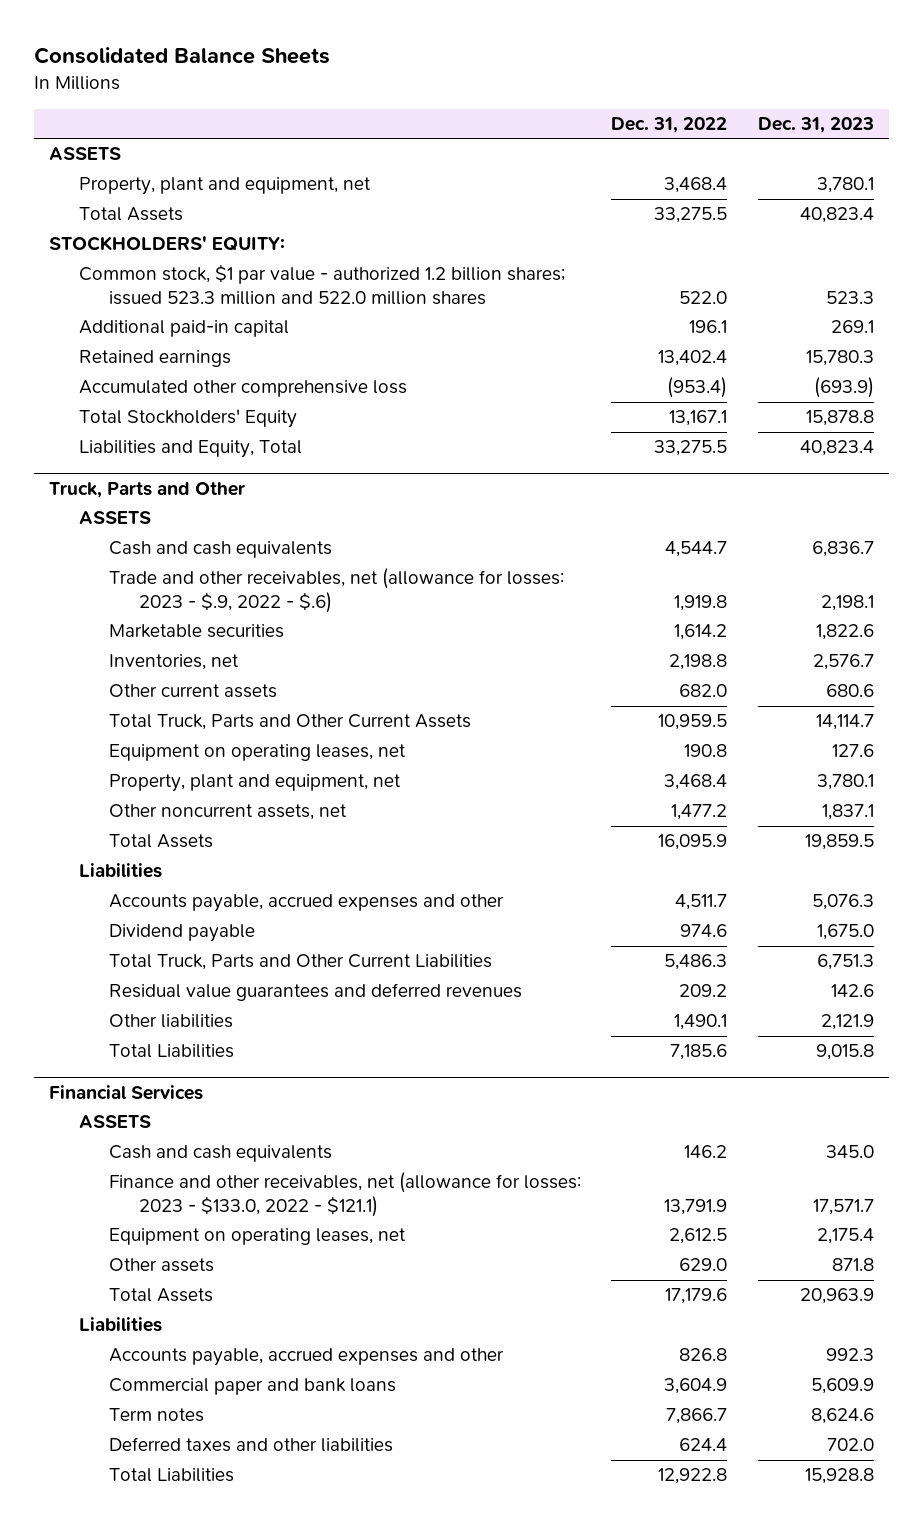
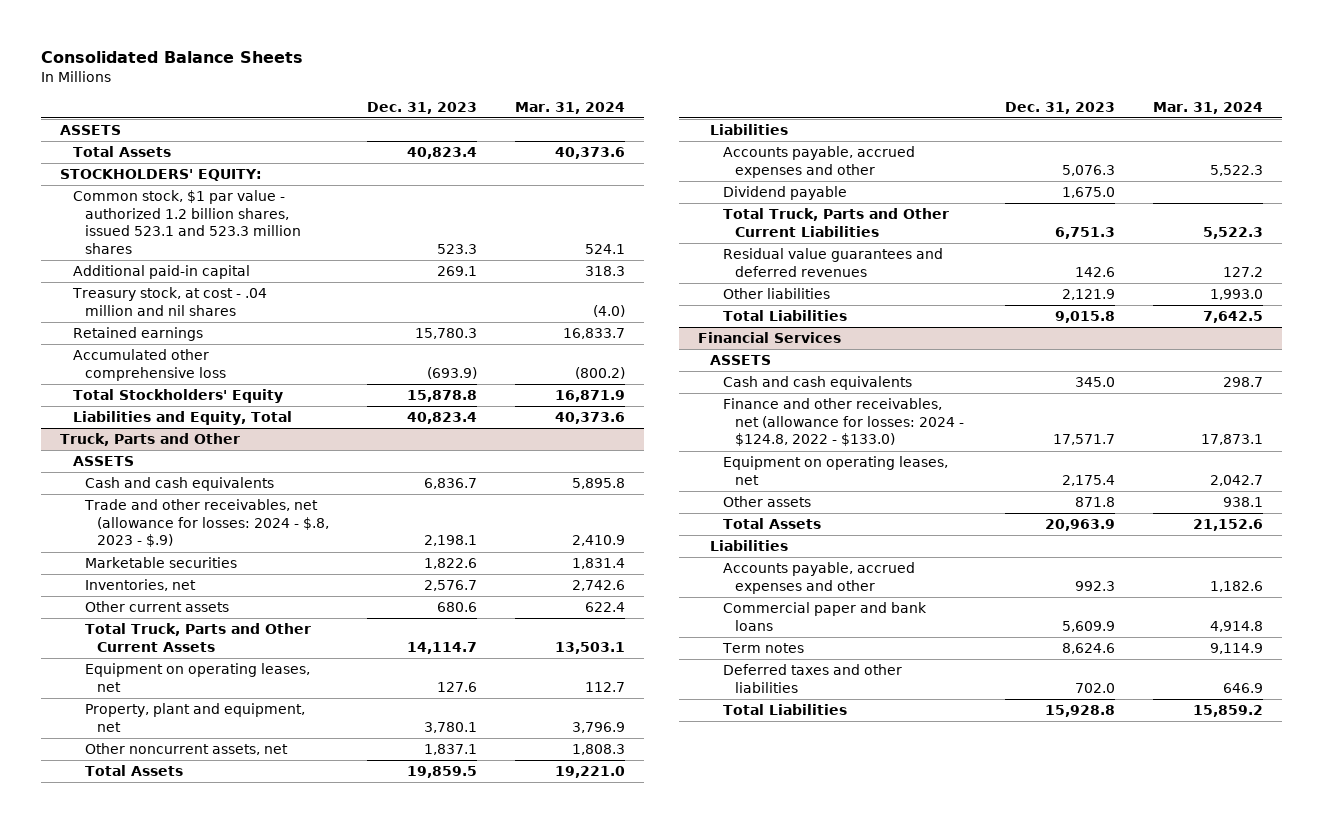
- | Dec. 31, 2022 | Dec. 31, 2023
+ | Dec. 31, 2023 | Mar. 31, 2024
- Property, plant and equipment, net | 3,468.4 | 3,780.1
- Common stock, $1 par value - authorized 1.2 billion shares; issued 523.3 million and 522.0 million shares | 522.0 | 523.3
+ Common stock, $1 par value - authorized 1.2 billion shares, issued 523.1 and 523.3 million shares | 523.3 | 524.1
+ Treasury stock, at cost - .04 million and nil shares | | (4.0)
@ Truck, Parts and Other
- Trade and other receivables, net (allowance for losses: 2023 - $.9, 2022 - $.6) | 1,919.8 | 2,198.1
+ Trade and other receivables, net (allowance for losses: 2024 - $.8, 2023 - $.9) | 2,198.1 | 2,410.9
@ Financial Services
- Finance and other receivables, net (allowance for losses: 2023 - $133.0, 2022 - $121.1) | 13,791.9 | 17,571.7
+ Finance and other receivables, net (allowance for losses: 2024 - $124.8, 2022 - $133.0) | 17,571.7 | 17,873.1

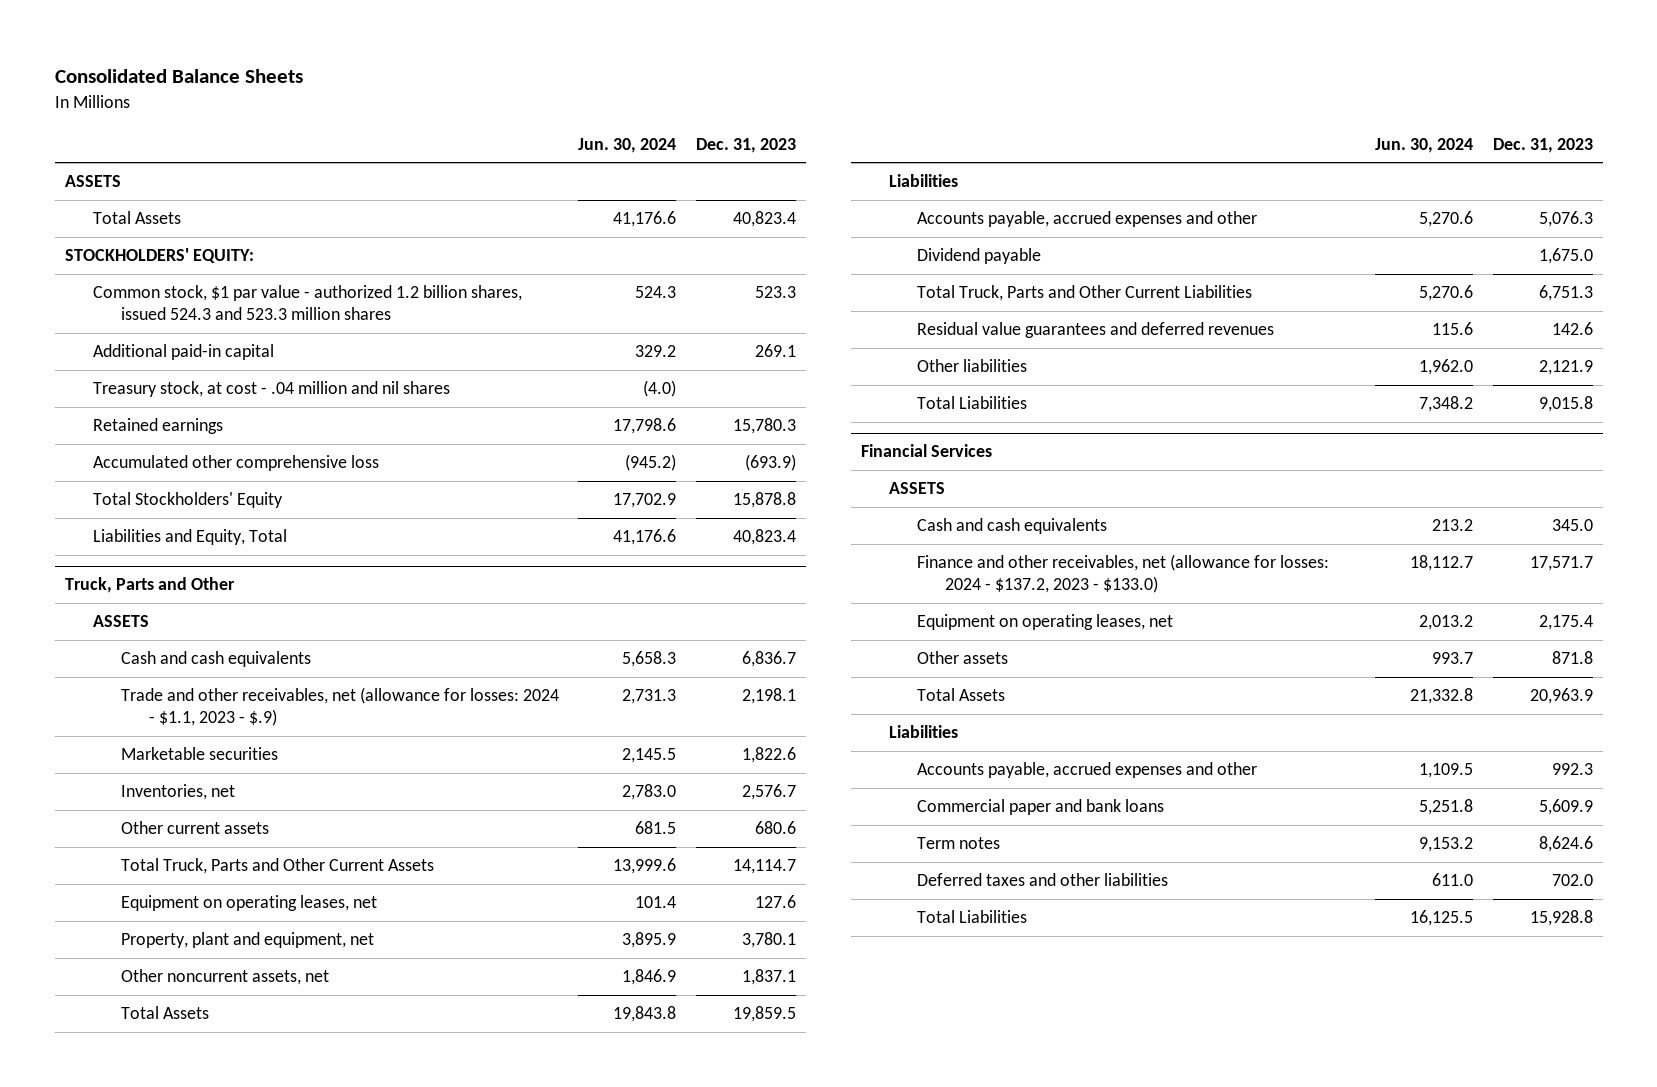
- | Dec. 31, 2023 | Mar. 31, 2024
+ | Jun. 30, 2024 | Dec. 31, 2023
- Common stock, $1 par value - authorized 1.2 billion shares, issued 523.1 and 523.3 million shares | 523.3 | 524.1
+ Common stock, $1 par value - authorized 1.2 billion shares, issued 524.3 and 523.3 million shares | 524.3 | 523.3
@ Truck, Parts and Other
- Trade and other receivables, net (allowance for losses: 2024 - $.8, 2023 - $.9) | 2,198.1 | 2,410.9
+ Trade and other receivables, net (allowance for losses: 2024 - $1.1, 2023 - $.9) | 2,731.3 | 2,198.1
@ Financial Services
- Finance and other receivables, net (allowance for losses: 2024 - $124.8, 2022 - $133.0) | 17,571.7 | 17,873.1
+ Finance and other receivables, net (allowance for losses: 2024 - $137.2, 2023 - $133.0) | 18,112.7 | 17,571.7

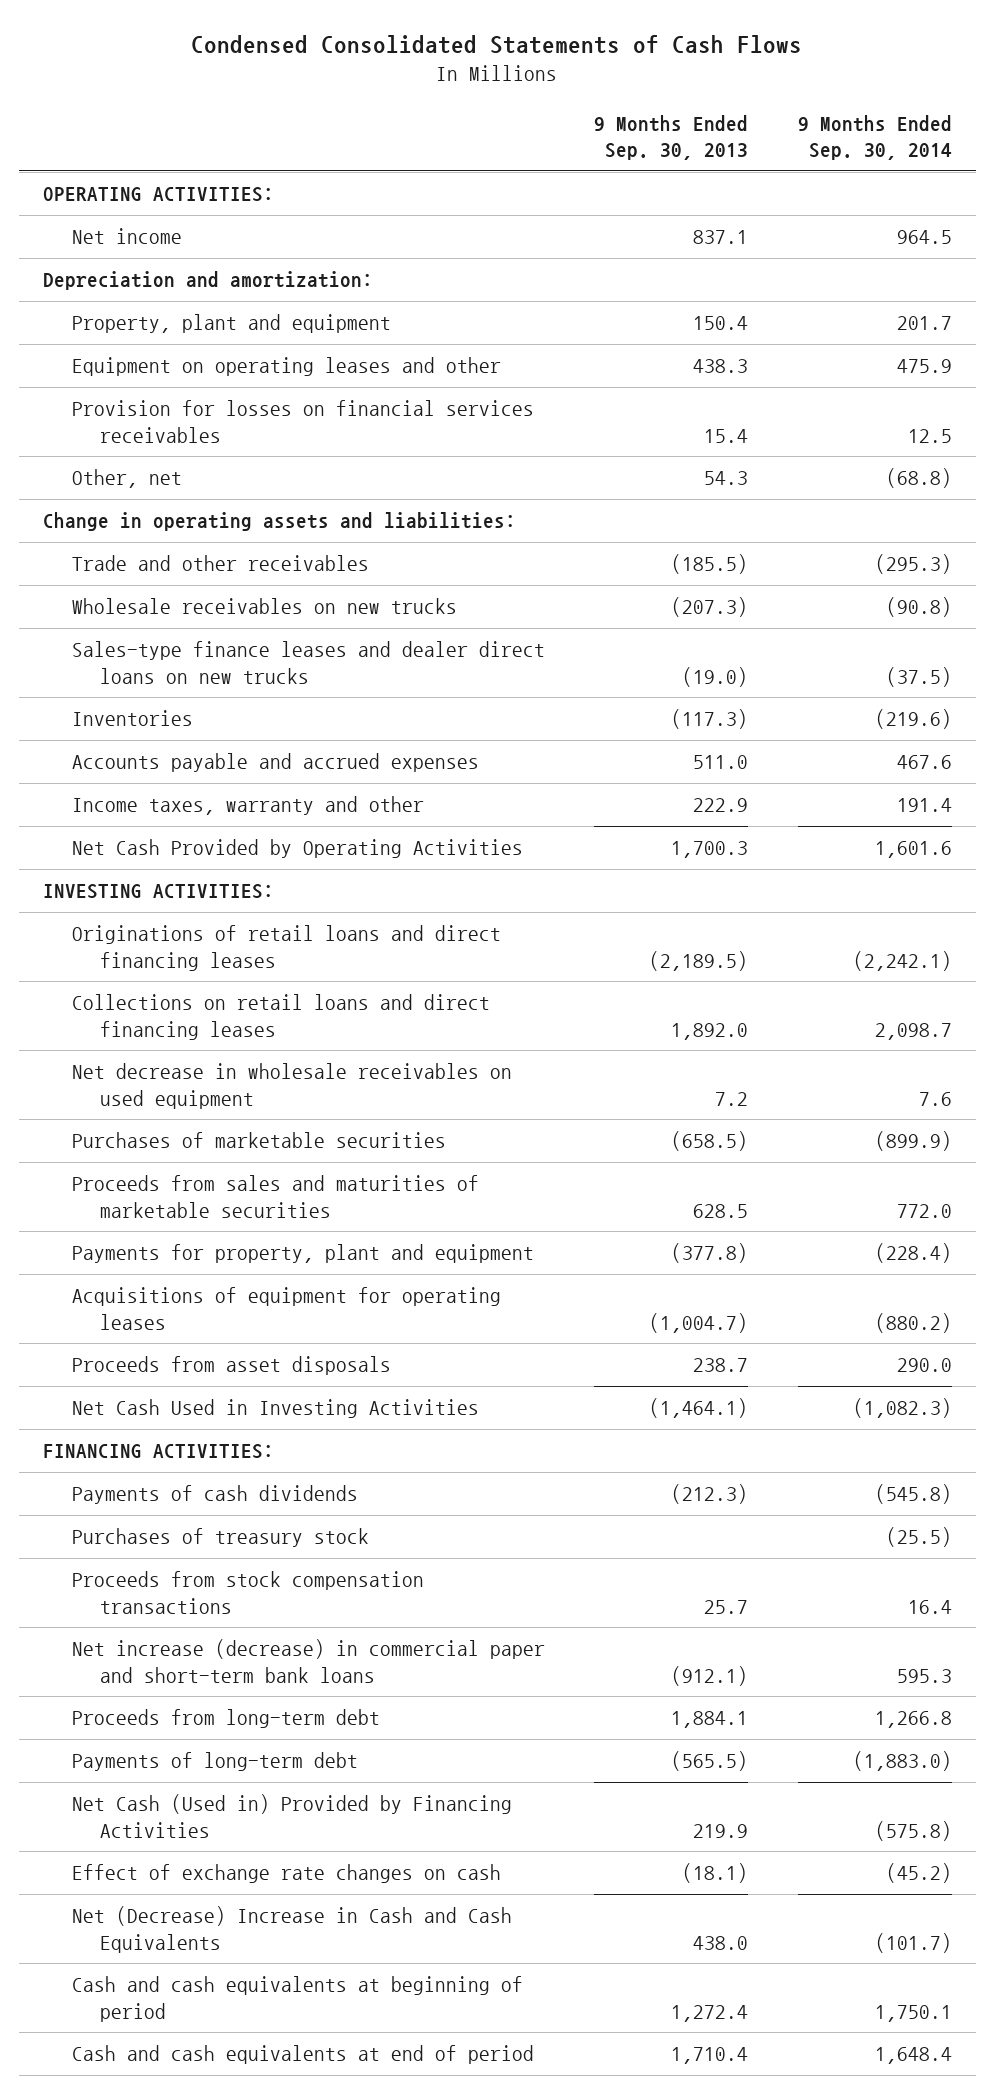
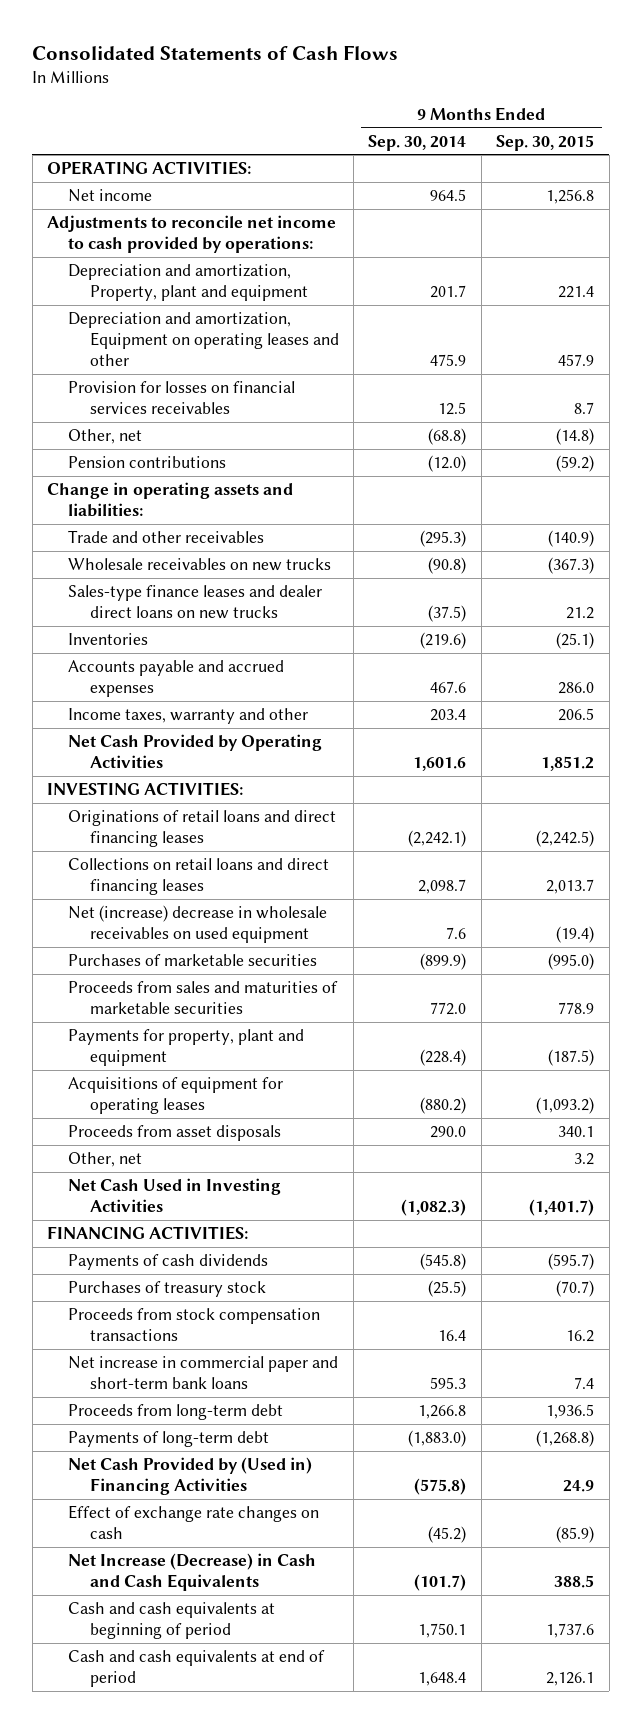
- Condensed Consolidated Statements of Cash Flows
+ Consolidated Statements of Cash Flows
- | 9 Months Ended Sep. 30, 2013 | 9 Months Ended Sep. 30, 2014
+ | 9 Months Ended Sep. 30, 2014 | 9 Months Ended Sep. 30, 2015
- Depreciation and amortization:
- Property, plant and equipment | 150.4 | 201.7
- Equipment on operating leases and other | 438.3 | 475.9
+ Adjustments to reconcile net income to cash provided by operations:
+ Depreciation and amortization, Property, plant and equipment | 201.7 | 221.4
+ Depreciation and amortization, Equipment on operating leases and other | 475.9 | 457.9
+ Pension contributions | (12.0) | (59.2)
- Income taxes, warranty and other | 222.9 | 191.4
+ Income taxes, warranty and other | 203.4 | 206.5
- Net decrease in wholesale receivables on used equipment | 7.2 | 7.6
+ Net (increase) decrease in wholesale receivables on used equipment | 7.6 | (19.4)
+ Other, net | | 3.2
- Net increase (decrease) in commercial paper and short-term bank loans | (912.1) | 595.3
+ Net increase in commercial paper and short-term bank loans | 595.3 | 7.4
- Net Cash (Used in) Provided by Financing Activities | 219.9 | (575.8)
+ Net Cash Provided by (Used in) Financing Activities | (575.8) | 24.9
- Net (Decrease) Increase in Cash and Cash Equivalents | 438.0 | (101.7)
+ Net Increase (Decrease) in Cash and Cash Equivalents | (101.7) | 388.5

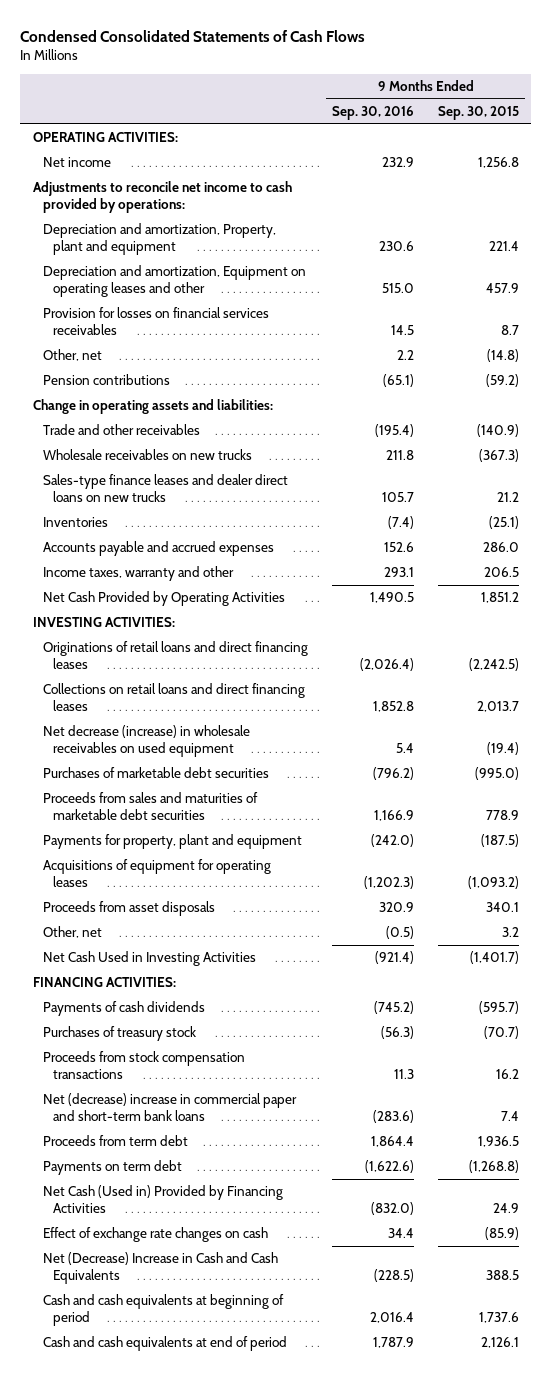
- Consolidated Statements of Cash Flows
+ Condensed Consolidated Statements of Cash Flows
- | 9 Months Ended Sep. 30, 2014 | 9 Months Ended Sep. 30, 2015
+ | 9 Months Ended Sep. 30, 2016 | 9 Months Ended Sep. 30, 2015
- Net (increase) decrease in wholesale receivables on used equipment | 7.6 | (19.4)
- Purchases of marketable securities | (899.9) | (995.0)
- Proceeds from sales and maturities of marketable securities | 772.0 | 778.9
+ Net decrease (increase) in wholesale receivables on used equipment | 5.4 | (19.4)
+ Purchases of marketable debt securities | (796.2) | (995.0)
+ Proceeds from sales and maturities of marketable debt securities | 1,166.9 | 778.9
- Net increase in commercial paper and short-term bank loans | 595.3 | 7.4
- Proceeds from long-term debt | 1,266.8 | 1,936.5
- Payments of long-term debt | (1,883.0) | (1,268.8)
- Net Cash Provided by (Used in) Financing Activities | (575.8) | 24.9
+ Net (decrease) increase in commercial paper and short-term bank loans | (283.6) | 7.4
+ Proceeds from term debt | 1,864.4 | 1,936.5
+ Payments on term debt | (1,622.6) | (1,268.8)
+ Net Cash (Used in) Provided by Financing Activities | (832.0) | 24.9
- Net Increase (Decrease) in Cash and Cash Equivalents | (101.7) | 388.5
+ Net (Decrease) Increase in Cash and Cash Equivalents | (228.5) | 388.5

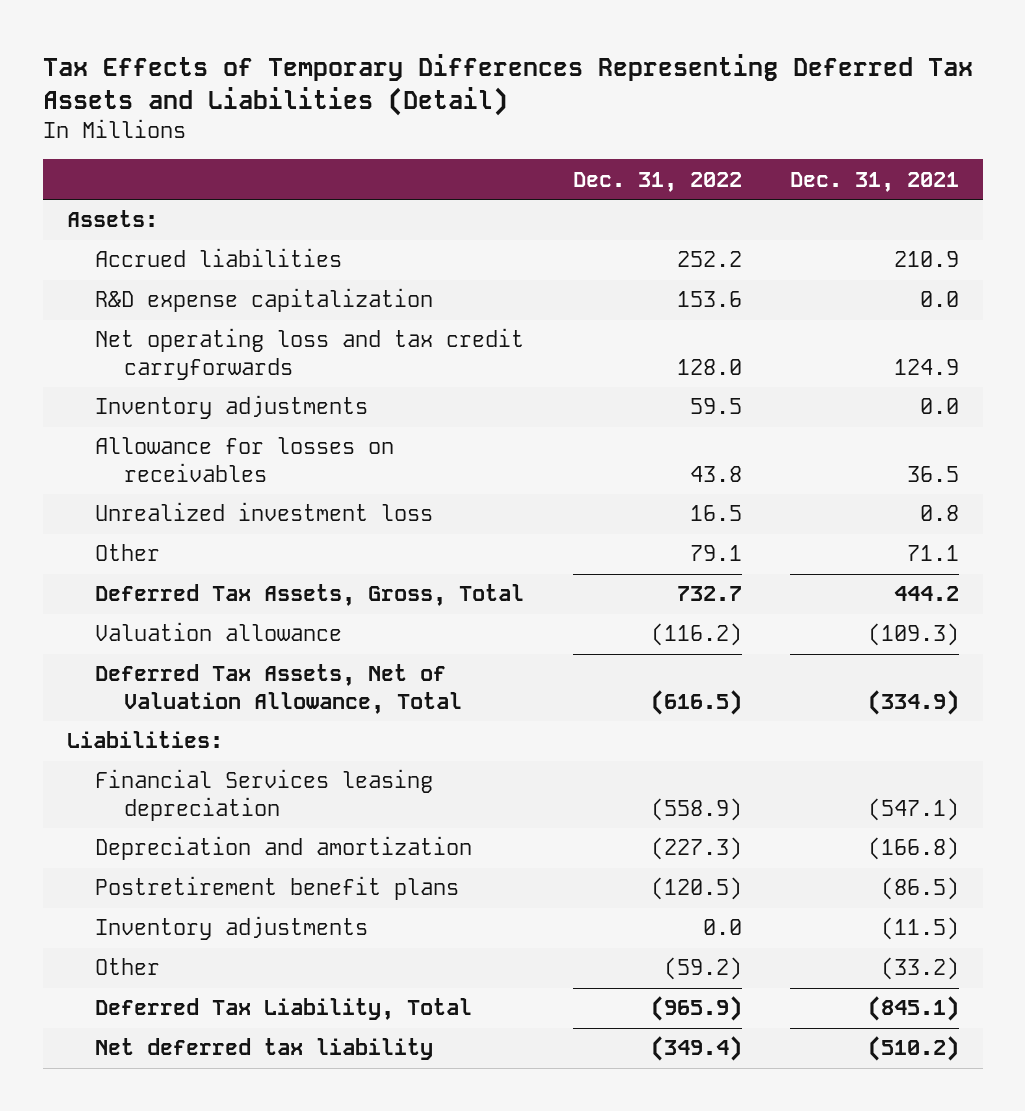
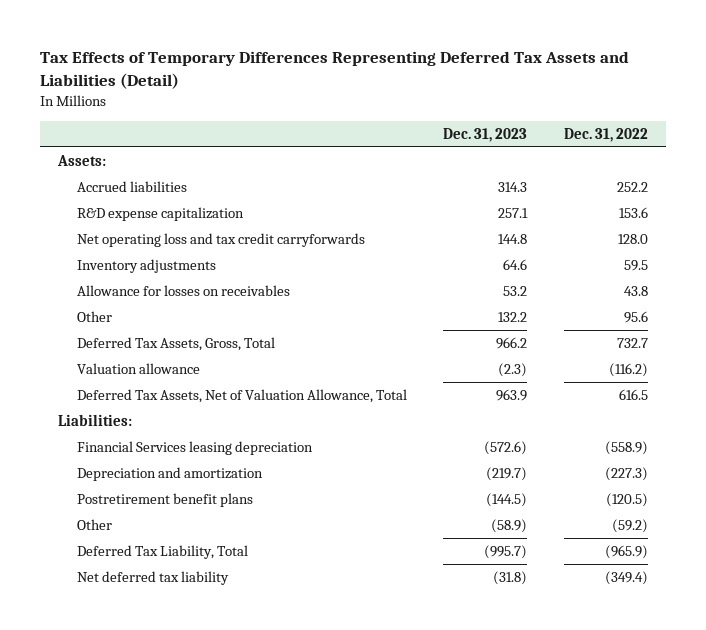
- | Dec. 31, 2022 | Dec. 31, 2021
+ | Dec. 31, 2023 | Dec. 31, 2022
- Unrealized investment loss | 16.5 | 0.8
- Other | 79.1 | 71.1
+ Other | 132.2 | 95.6
- Deferred Tax Assets, Net of Valuation Allowance, Total | (616.5) | (334.9)
+ Deferred Tax Assets, Net of Valuation Allowance, Total | 963.9 | 616.5
- Inventory adjustments | 0.0 | (11.5)

